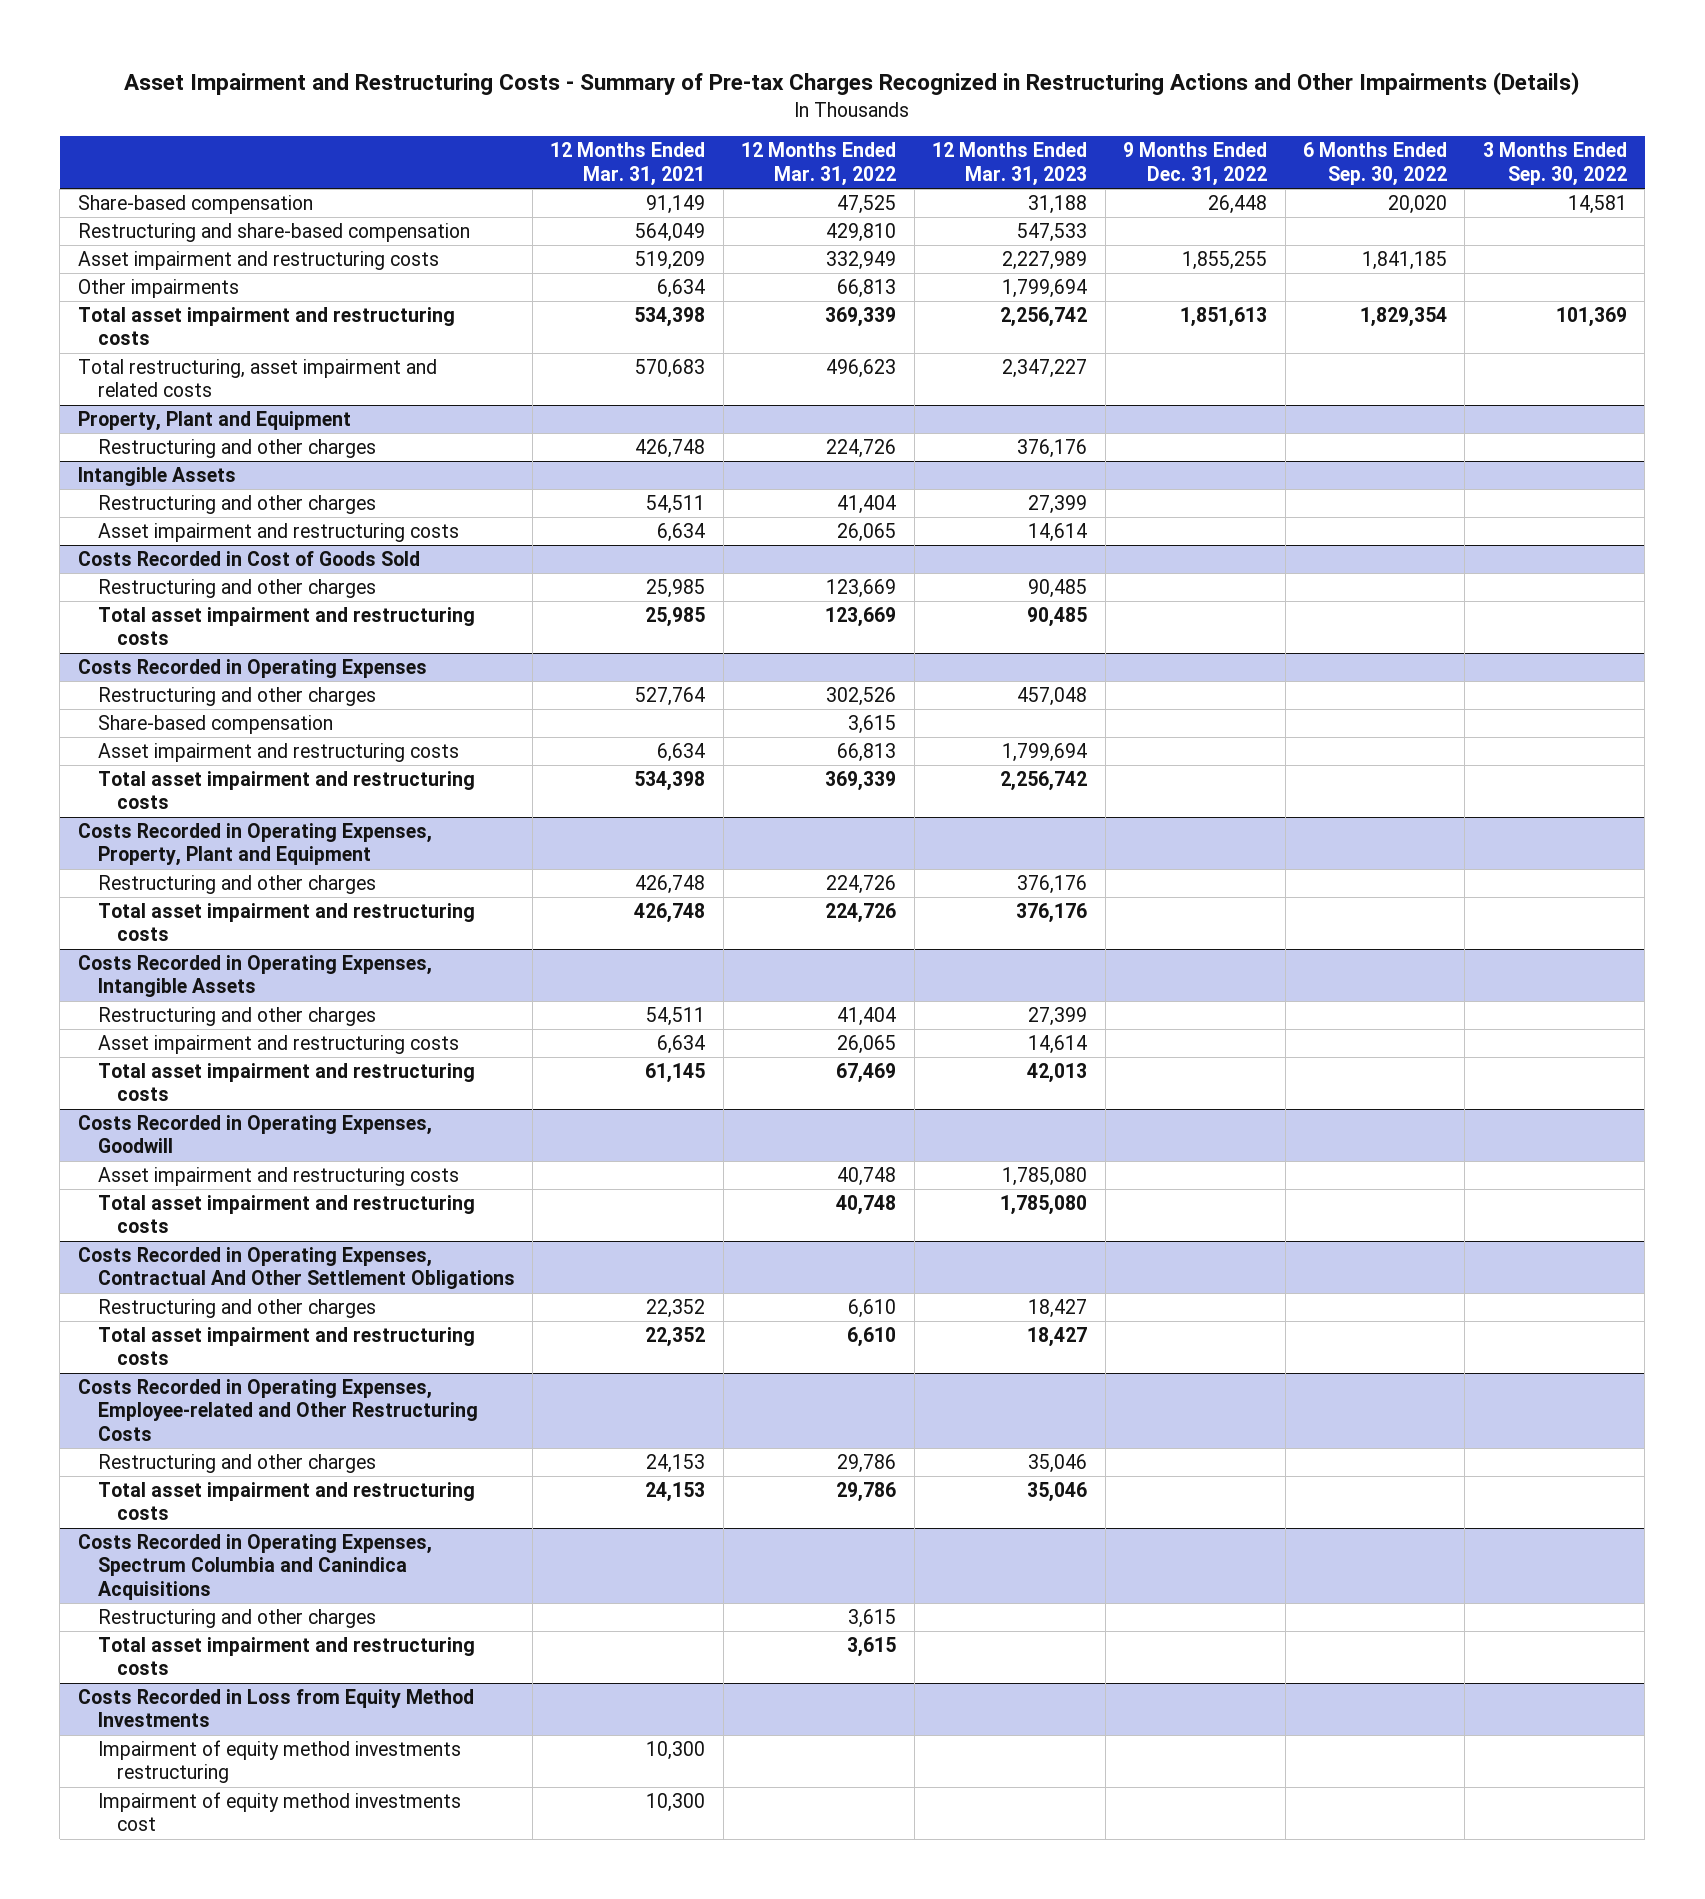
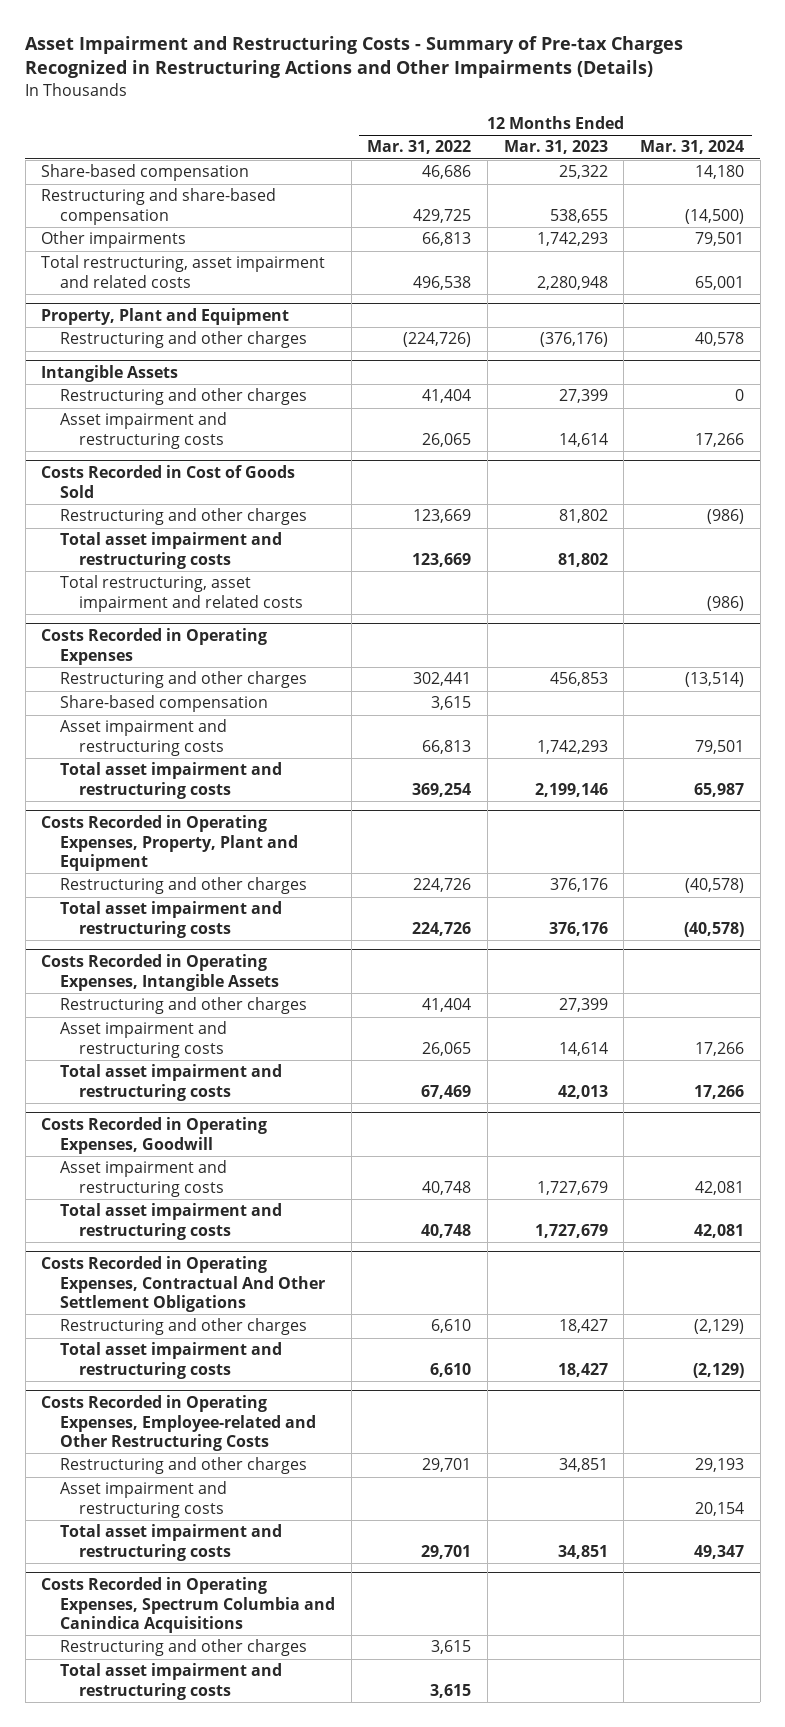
- | 12 Months Ended Mar. 31, 2021 | 12 Months Ended Mar. 31, 2022 | 12 Months Ended Mar. 31, 2023 | 9 Months Ended Dec. 31, 2022 | 6 Months Ended Sep. 30, 2022 | 3 Months Ended Sep. 30, 2022
+ | 12 Months Ended Mar. 31, 2022 | 12 Months Ended Mar. 31, 2023 | 12 Months Ended Mar. 31, 2024
- Share-based compensation | 91,149 | 47,525 | 31,188 | 26,448 | 20,020 | 14,581
- Restructuring and share-based compensation | 564,049 | 429,810 | 547,533 | | |
- Asset impairment and restructuring costs | 519,209 | 332,949 | 2,227,989 | 1,855,255 | 1,841,185 |
- Other impairments | 6,634 | 66,813 | 1,799,694 | | |
- Total asset impairment and restructuring costs | 534,398 | 369,339 | 2,256,742 | 1,851,613 | 1,829,354 | 101,369
- Total restructuring, asset impairment and related costs | 570,683 | 496,623 | 2,347,227 | | |
+ Share-based compensation | 46,686 | 25,322 | 14,180
+ Restructuring and share-based compensation | 429,725 | 538,655 | (14,500)
+ Other impairments | 66,813 | 1,742,293 | 79,501
+ Total restructuring, asset impairment and related costs | 496,538 | 2,280,948 | 65,001
@ Property, Plant and Equipment
- Restructuring and other charges | 426,748 | 224,726 | 376,176 | | |
+ Restructuring and other charges | (224,726) | (376,176) | 40,578
@ Costs Recorded in Cost of Goods Sold
- Restructuring and other charges | 25,985 | 123,669 | 90,485 | | |
- Total asset impairment and restructuring costs | 25,985 | 123,669 | 90,485 | | |
+ Restructuring and other charges | 123,669 | 81,802 | (986)
+ Total asset impairment and restructuring costs | 123,669 | 81,802 |
+ Total restructuring, asset impairment and related costs | | | (986)
@ Costs Recorded in Operating Expenses
- Restructuring and other charges | 527,764 | 302,526 | 457,048 | | |
+ Restructuring and other charges | 302,441 | 456,853 | (13,514)
- Asset impairment and restructuring costs | 6,634 | 66,813 | 1,799,694 | | |
- Total asset impairment and restructuring costs | 534,398 | 369,339 | 2,256,742 | | |
+ Asset impairment and restructuring costs | 66,813 | 1,742,293 | 79,501
+ Total asset impairment and restructuring costs | 369,254 | 2,199,146 | 65,987
@ Costs Recorded in Operating Expenses, Goodwill
- Asset impairment and restructuring costs | | 40,748 | 1,785,080 | | |
- Total asset impairment and restructuring costs | | 40,748 | 1,785,080 | | |
+ Asset impairment and restructuring costs | 40,748 | 1,727,679 | 42,081
+ Total asset impairment and restructuring costs | 40,748 | 1,727,679 | 42,081
@ Costs Recorded in Operating Expenses, Employee-related and Other Restructuring Costs
- Restructuring and other charges | 24,153 | 29,786 | 35,046 | | |
- Total asset impairment and restructuring costs | 24,153 | 29,786 | 35,046 | | |
+ Restructuring and other charges | 29,701 | 34,851 | 29,193
+ Asset impairment and restructuring costs | | | 20,154
+ Total asset impairment and restructuring costs | 29,701 | 34,851 | 49,347
- Costs Recorded in Loss from Equity Method Investments
- Impairment of equity method investments restructuring | 10,300 | | | | |
- Impairment of equity method investments cost | 10,300 | | | | |

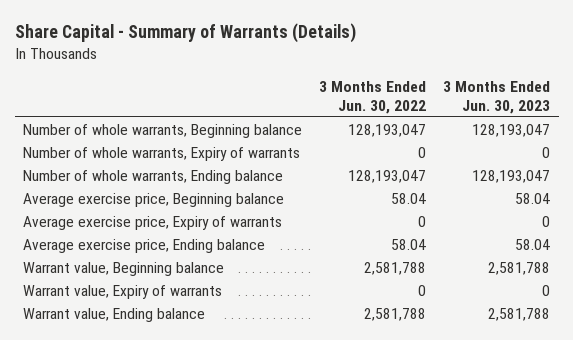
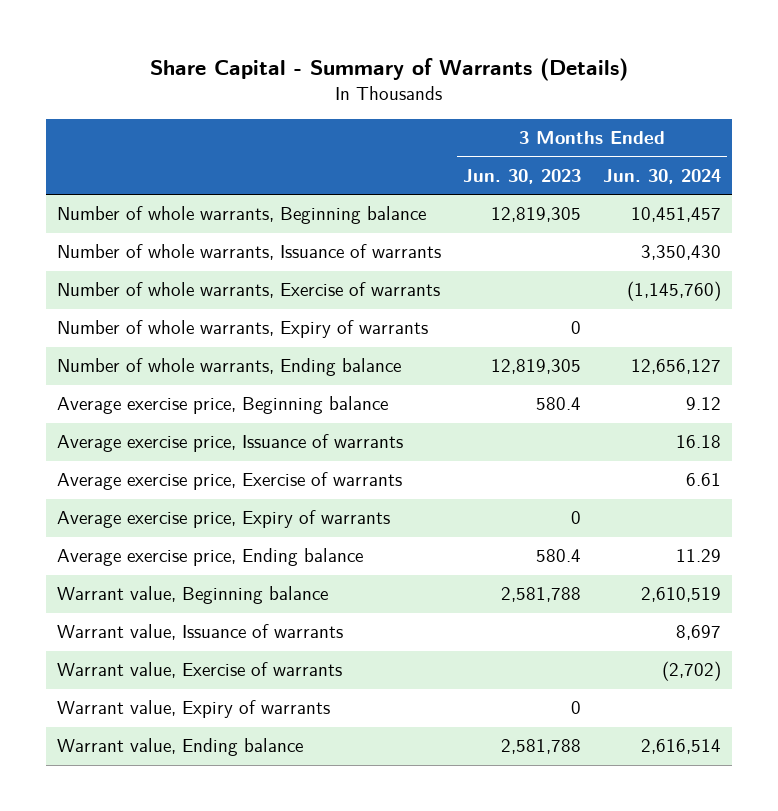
- | 3 Months Ended Jun. 30, 2022 | 3 Months Ended Jun. 30, 2023
+ | 3 Months Ended Jun. 30, 2023 | 3 Months Ended Jun. 30, 2024
- Number of whole warrants, Beginning balance | 128,193,047 | 128,193,047
+ Number of whole warrants, Beginning balance | 12,819,305 | 10,451,457
+ Number of whole warrants, Issuance of warrants | | 3,350,430
+ Number of whole warrants, Exercise of warrants | | (1,145,760)
- Number of whole warrants, Ending balance | 128,193,047 | 128,193,047
- Average exercise price, Beginning balance | 58.04 | 58.04
+ Number of whole warrants, Ending balance | 12,819,305 | 12,656,127
+ Average exercise price, Beginning balance | 580.4 | 9.12
+ Average exercise price, Issuance of warrants | | 16.18
+ Average exercise price, Exercise of warrants | | 6.61
- Average exercise price, Ending balance | 58.04 | 58.04
+ Average exercise price, Ending balance | 580.4 | 11.29
+ Warrant value, Issuance of warrants | | 8,697
+ Warrant value, Exercise of warrants | | (2,702)

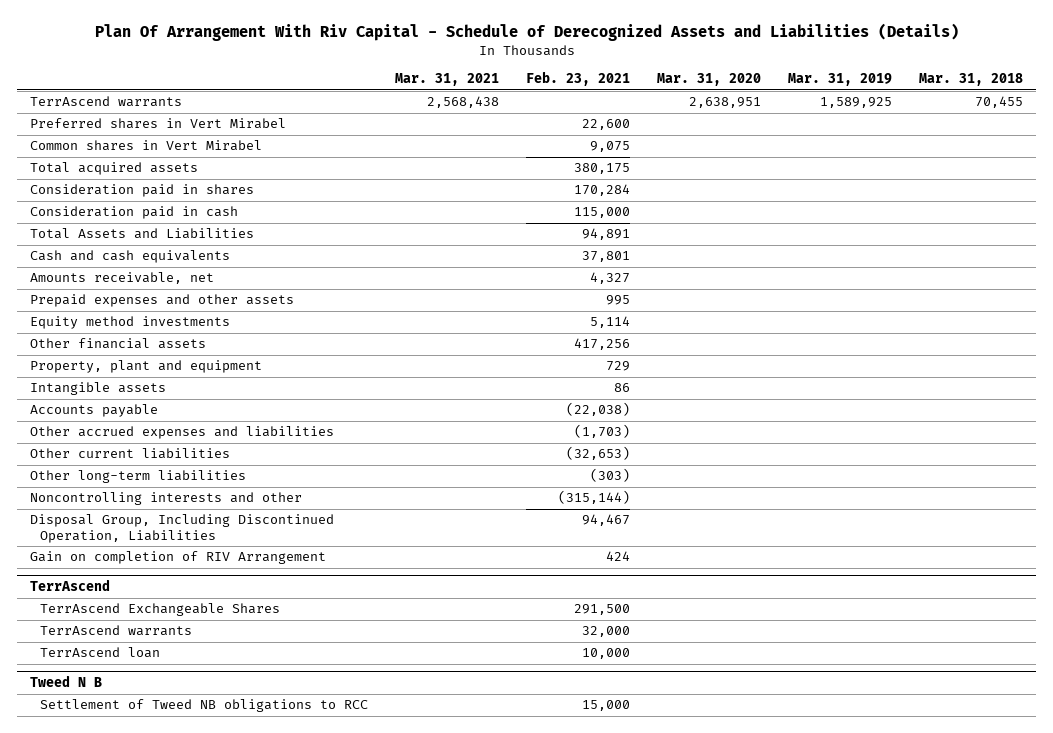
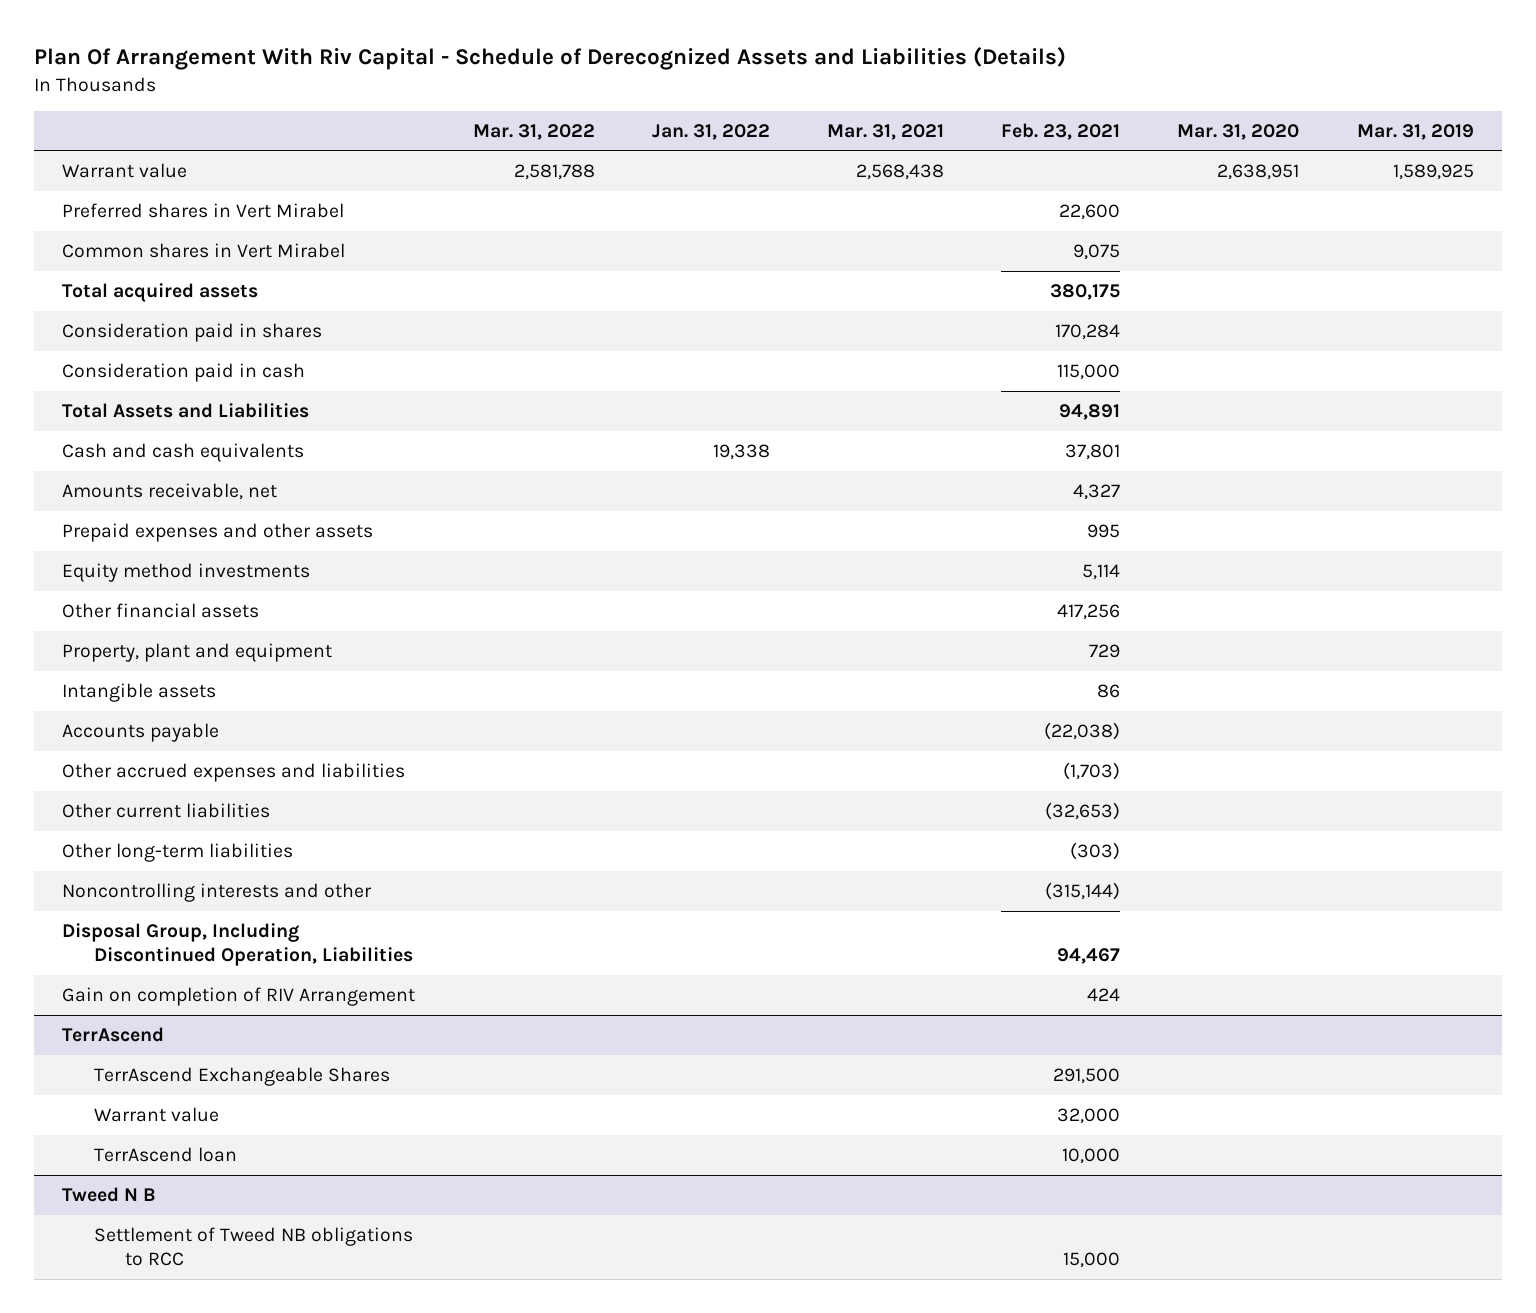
- | Mar. 31, 2021 | Feb. 23, 2021 | Mar. 31, 2020 | Mar. 31, 2019 | Mar. 31, 2018
+ | Mar. 31, 2022 | Jan. 31, 2022 | Mar. 31, 2021 | Feb. 23, 2021 | Mar. 31, 2020 | Mar. 31, 2019
- TerrAscend warrants | 2,568,438 | | 2,638,951 | 1,589,925 | 70,455
+ Warrant value | 2,581,788 | | 2,568,438 | | 2,638,951 | 1,589,925
@ TerrAscend
- TerrAscend warrants | | 32,000 | | |
+ Warrant value | | | | 32,000 | |

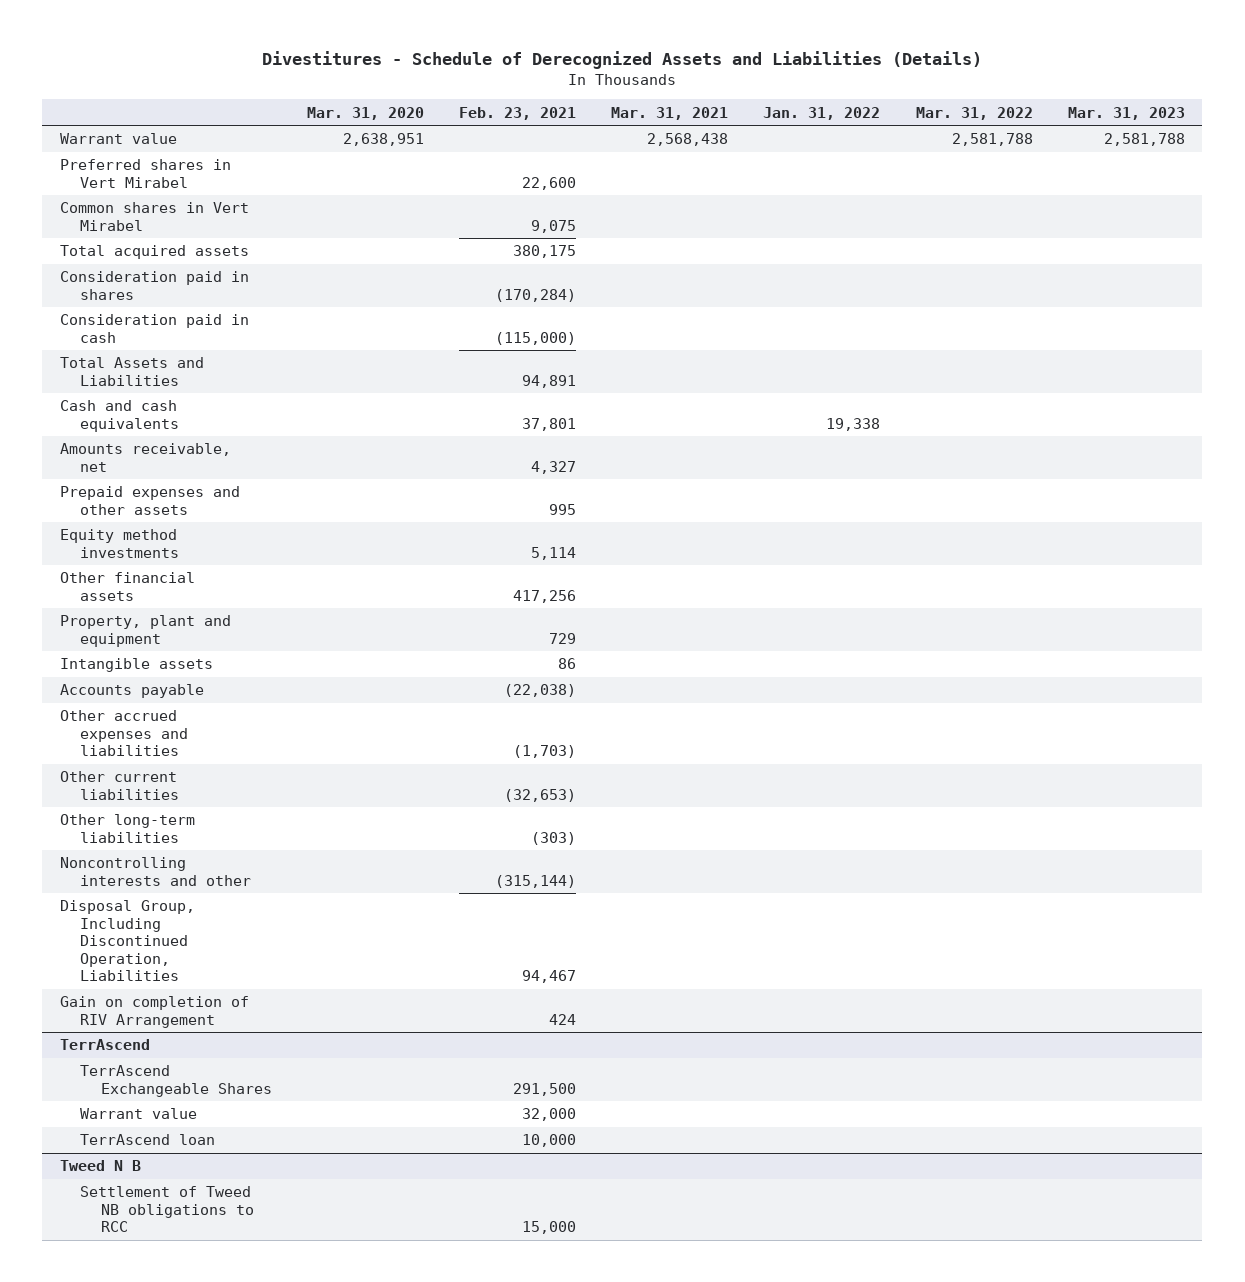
- Plan Of Arrangement With Riv Capital - Schedule of Derecognized Assets and Liabilities (Details)
+ Divestitures - Schedule of Derecognized Assets and Liabilities (Details)
- | Mar. 31, 2022 | Jan. 31, 2022 | Mar. 31, 2021 | Feb. 23, 2021 | Mar. 31, 2020 | Mar. 31, 2019
+ | Mar. 31, 2020 | Feb. 23, 2021 | Mar. 31, 2021 | Jan. 31, 2022 | Mar. 31, 2022 | Mar. 31, 2023
- Consideration paid in shares | | | | 170,284 | |
- Consideration paid in cash | | | | 115,000 | |
+ Consideration paid in shares | | (170,284) | | | |
+ Consideration paid in cash | | (115,000) | | | |

